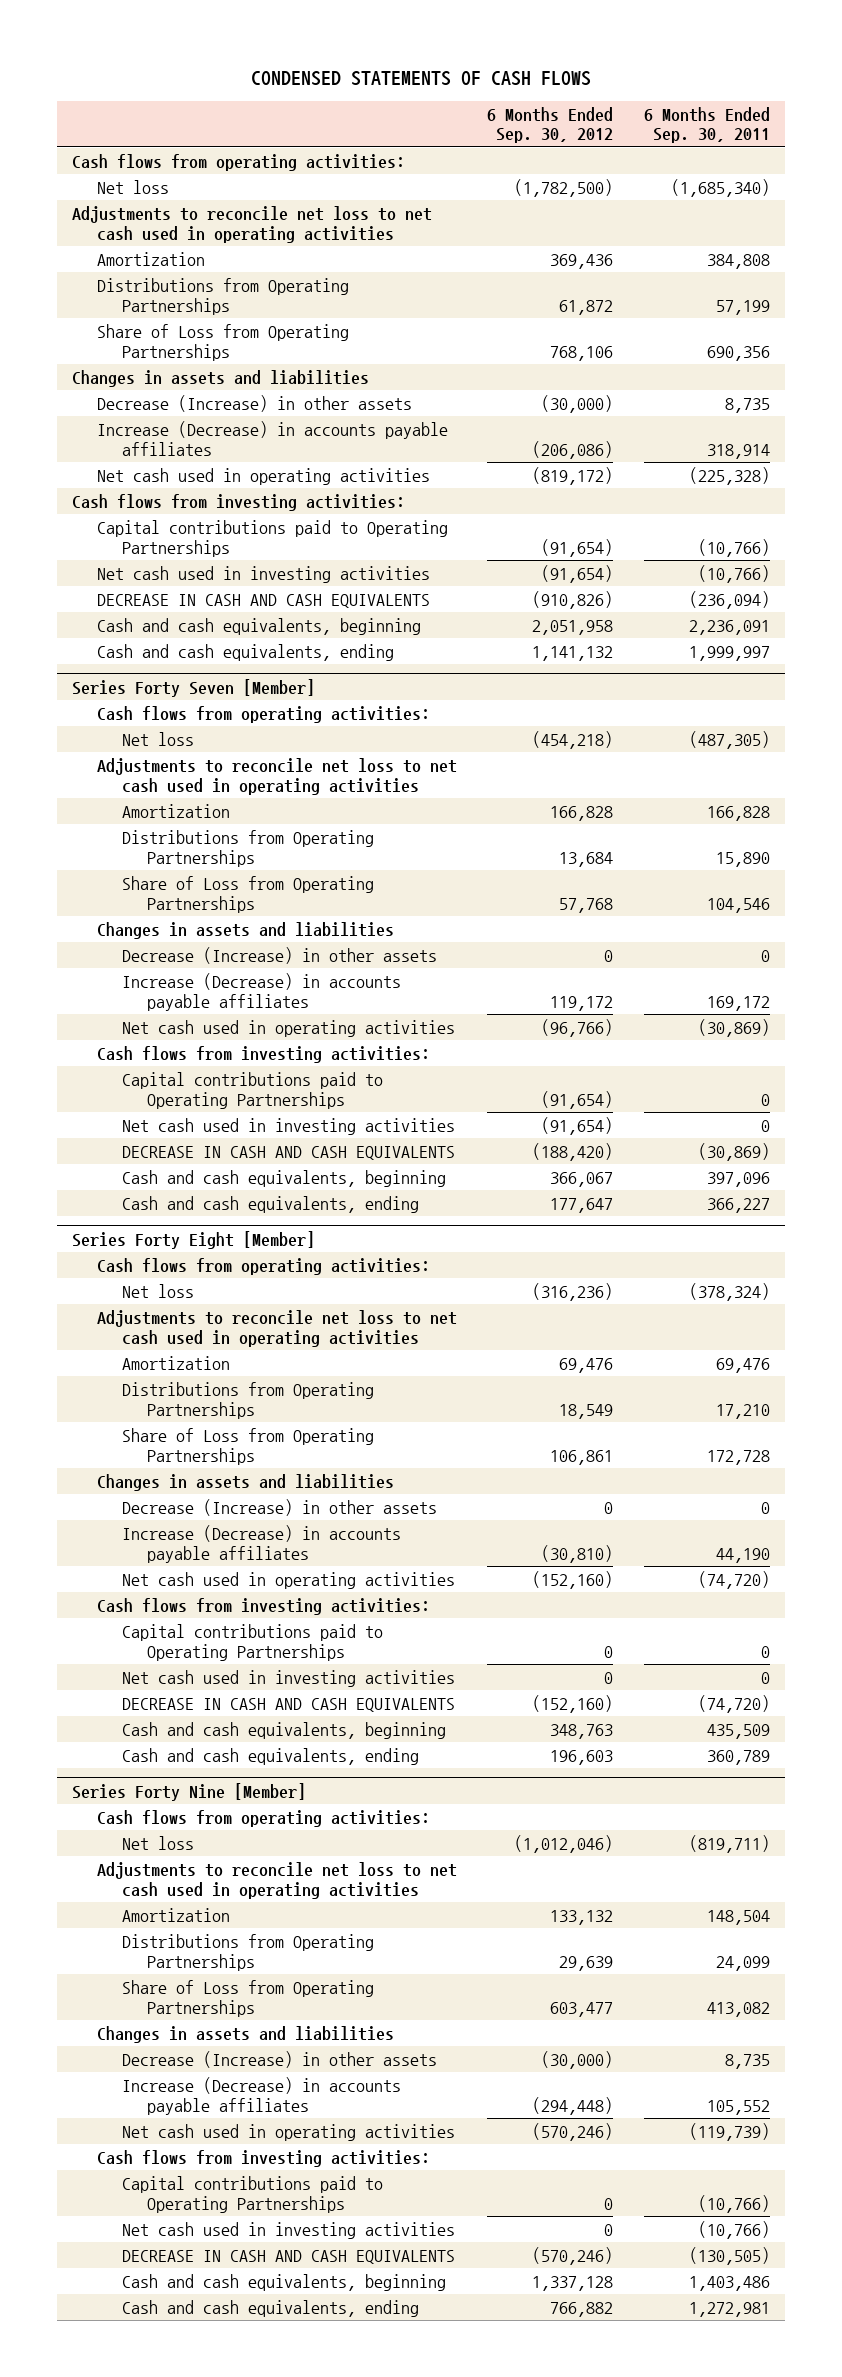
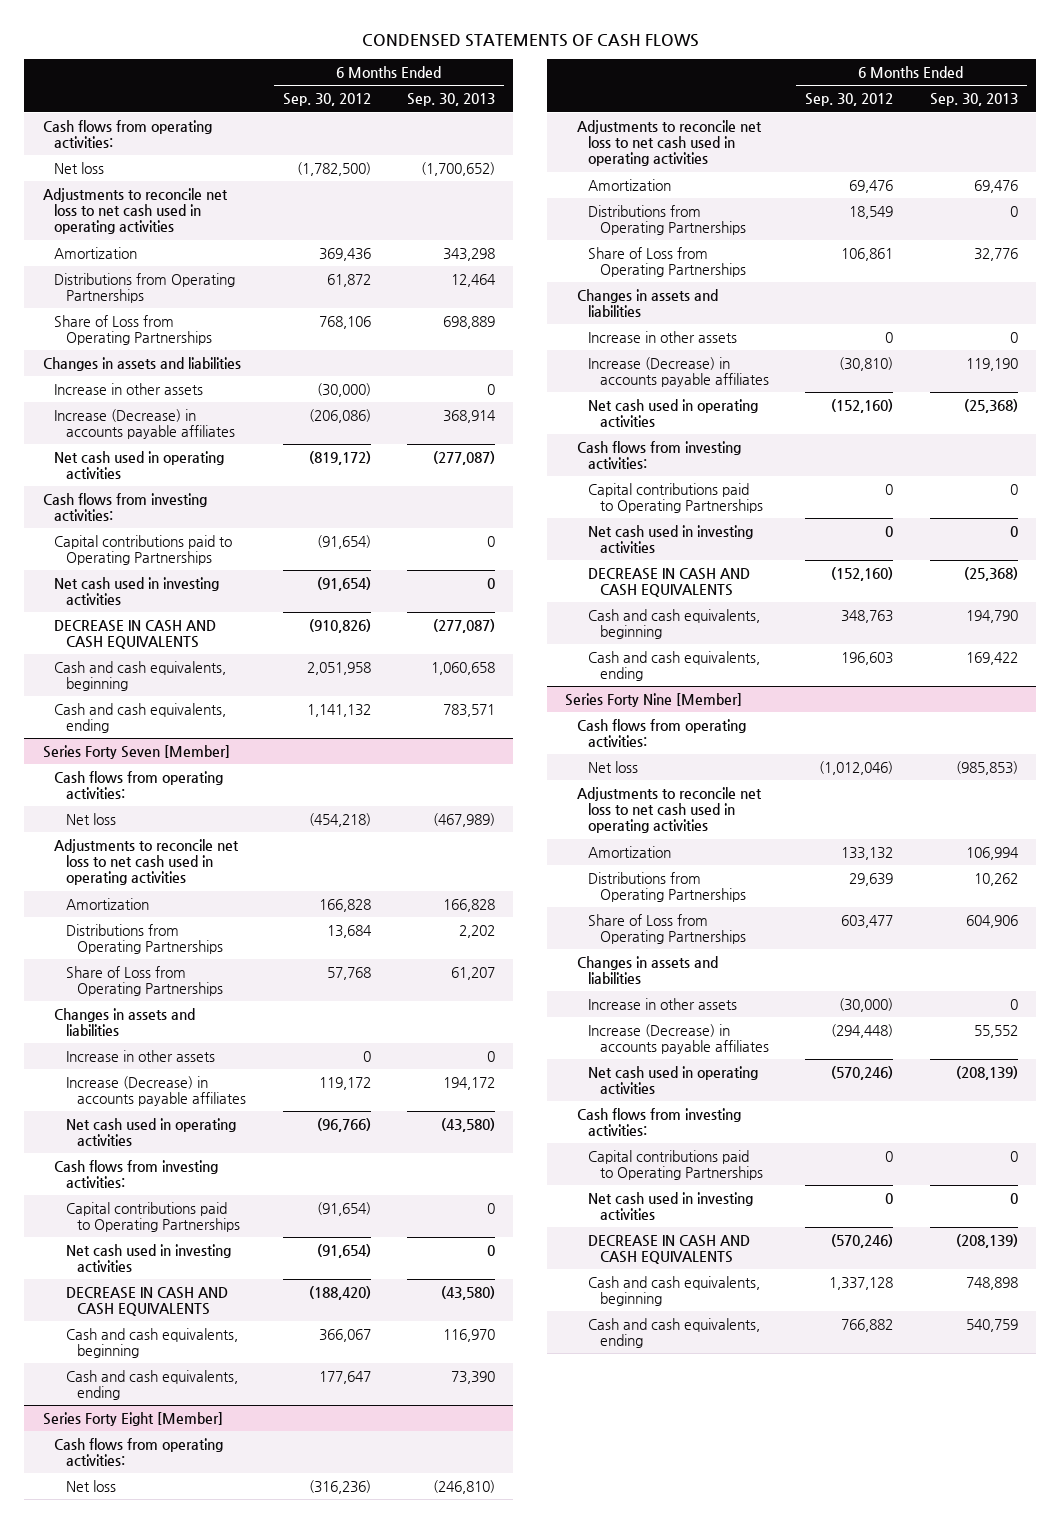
- | 6 Months Ended Sep. 30, 2012 | 6 Months Ended Sep. 30, 2011
+ | 6 Months Ended Sep. 30, 2012 | 6 Months Ended Sep. 30, 2013
- Decrease (Increase) in other assets | (30,000) | 8,735
+ Increase in other assets | (30,000) | 0
@ Series Forty Seven [Member]
- Decrease (Increase) in other assets | 0 | 0
+ Increase in other assets | 0 | 0
@ Series Forty Eight [Member]
- Decrease (Increase) in other assets | 0 | 0
+ Increase in other assets | 0 | 0
@ Series Forty Nine [Member]
- Decrease (Increase) in other assets | (30,000) | 8,735
+ Increase in other assets | (30,000) | 0

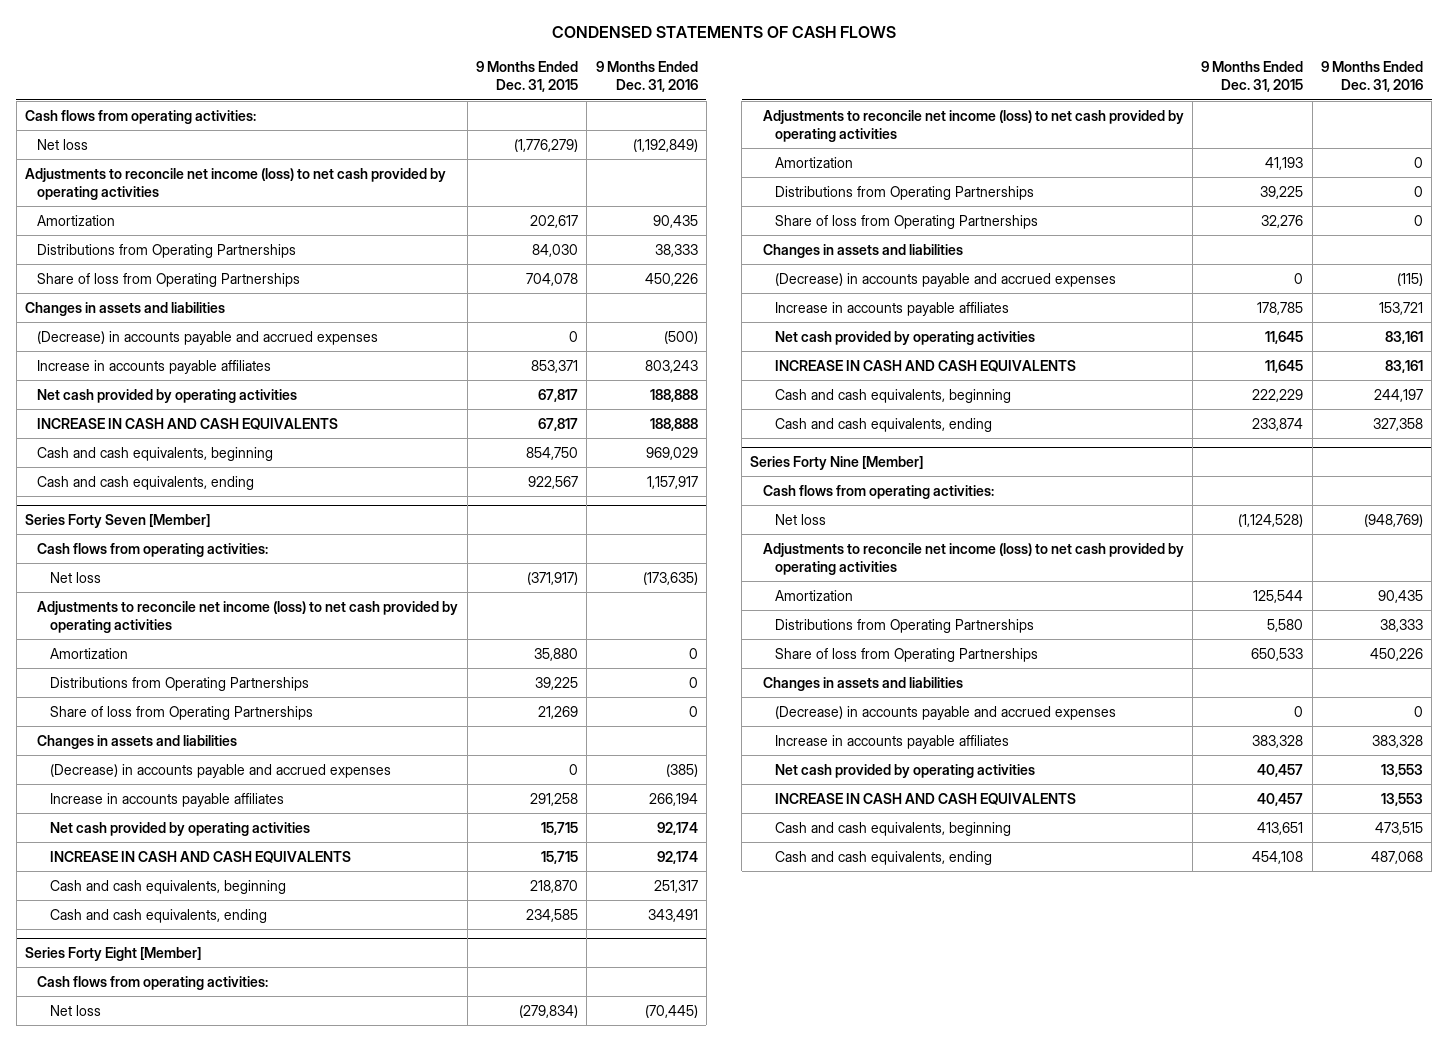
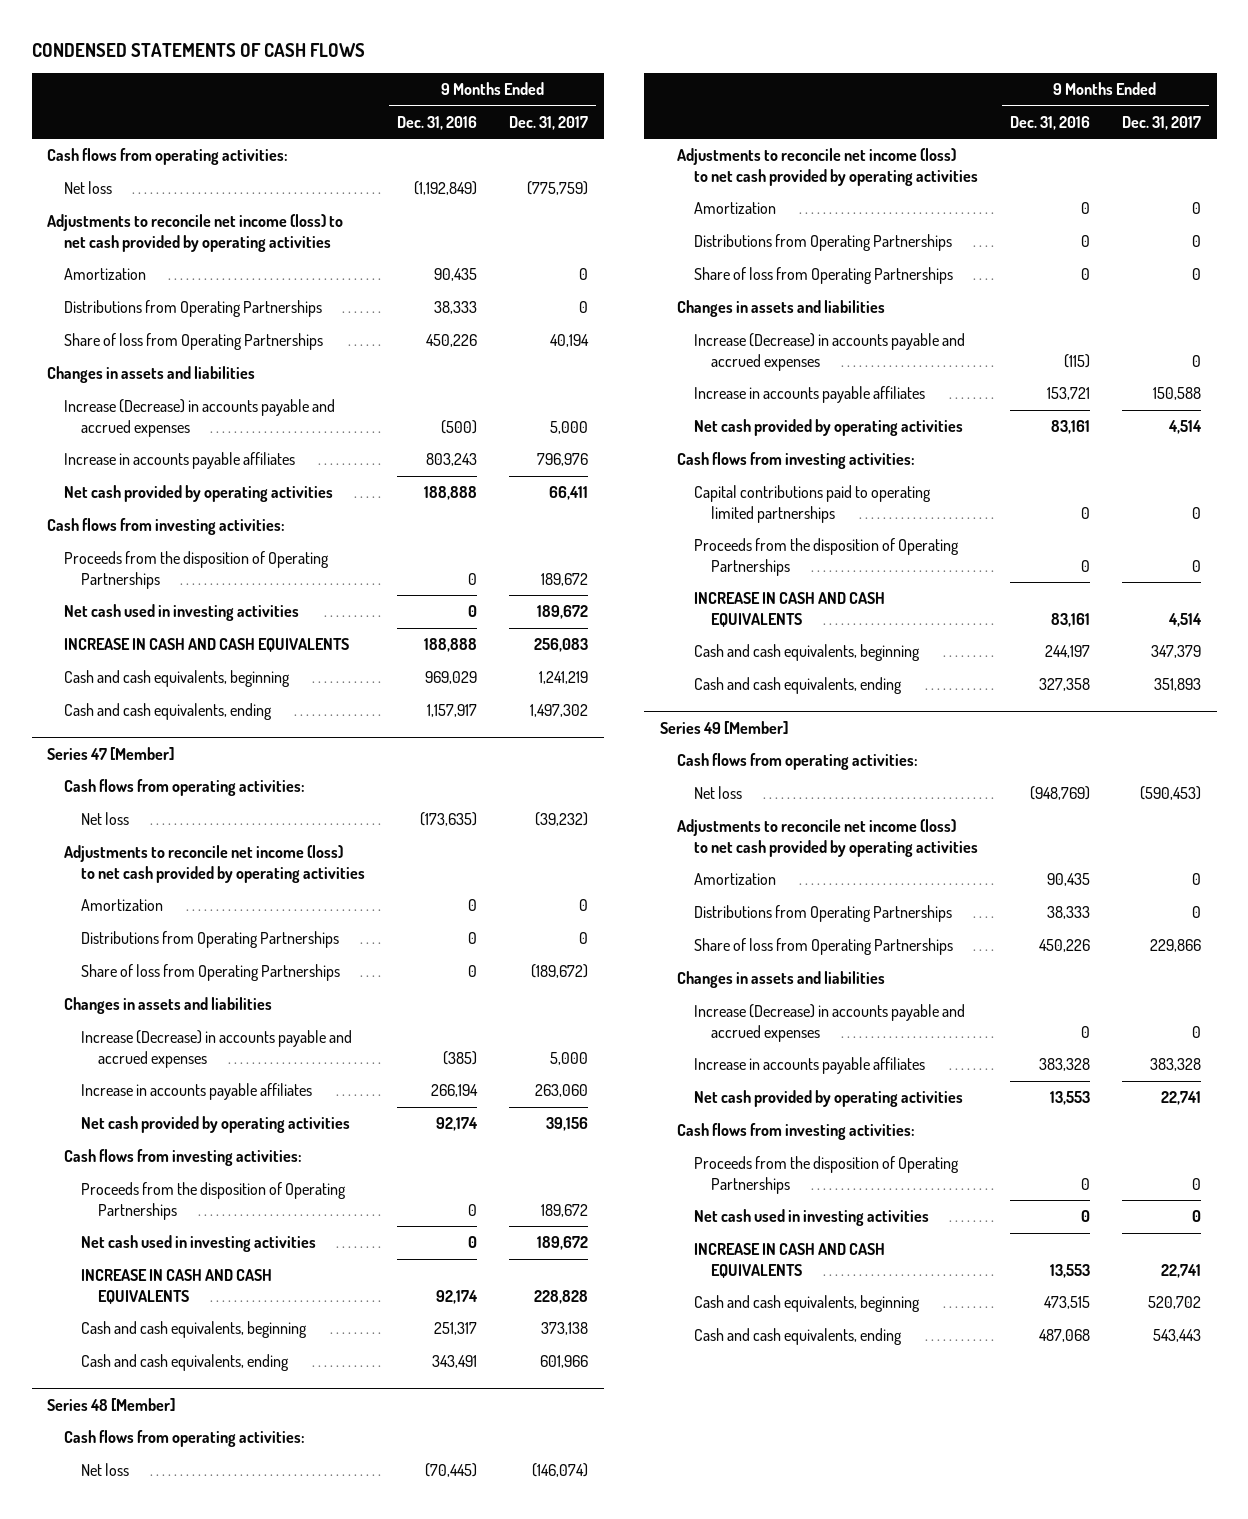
- | 9 Months Ended Dec. 31, 2015 | 9 Months Ended Dec. 31, 2016
+ | 9 Months Ended Dec. 31, 2016 | 9 Months Ended Dec. 31, 2017
- (Decrease) in accounts payable and accrued expenses | 0 | (500)
+ Increase (Decrease) in accounts payable and accrued expenses | (500) | 5,000
+ Cash flows from investing activities:
+ Proceeds from the disposition of Operating Partnerships | 0 | 189,672
+ Net cash used in investing activities | 0 | 189,672
- Series Forty Seven [Member]
+ Series 47 [Member]
- (Decrease) in accounts payable and accrued expenses | 0 | (385)
+ Increase (Decrease) in accounts payable and accrued expenses | (385) | 5,000
+ Cash flows from investing activities:
+ Proceeds from the disposition of Operating Partnerships | 0 | 189,672
+ Net cash used in investing activities | 0 | 189,672
- Series Forty Eight [Member]
+ Series 48 [Member]
- (Decrease) in accounts payable and accrued expenses | 0 | (115)
+ Increase (Decrease) in accounts payable and accrued expenses | (115) | 0
+ Cash flows from investing activities:
+ Capital contributions paid to operating limited partnerships | 0 | 0
+ Proceeds from the disposition of Operating Partnerships | 0 | 0
- Series Forty Nine [Member]
+ Series 49 [Member]
- (Decrease) in accounts payable and accrued expenses | 0 | 0
+ Increase (Decrease) in accounts payable and accrued expenses | 0 | 0
+ Cash flows from investing activities:
+ Proceeds from the disposition of Operating Partnerships | 0 | 0
+ Net cash used in investing activities | 0 | 0

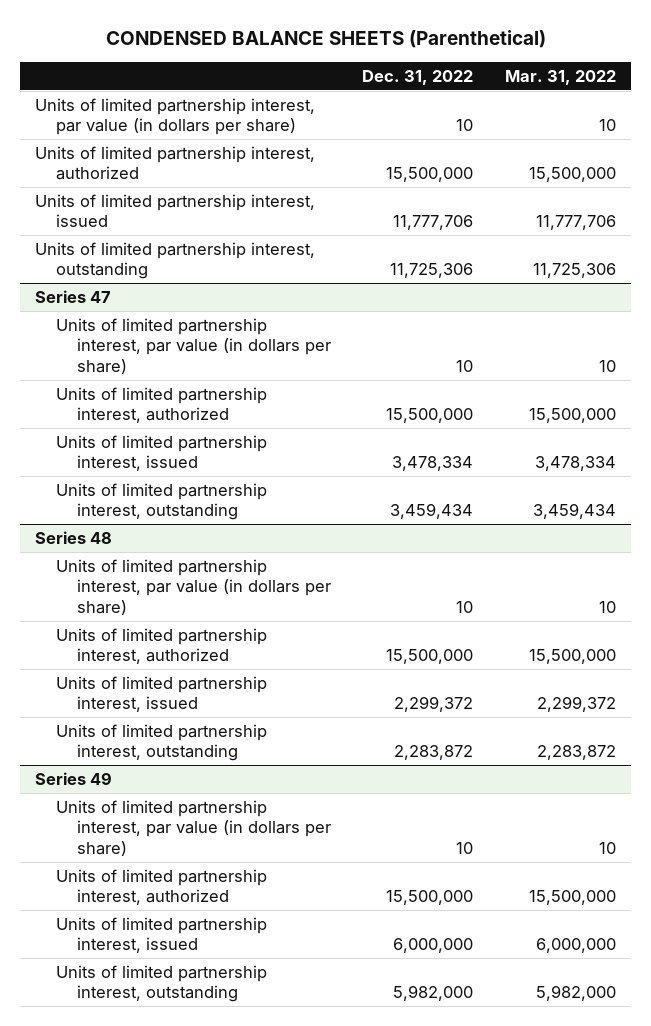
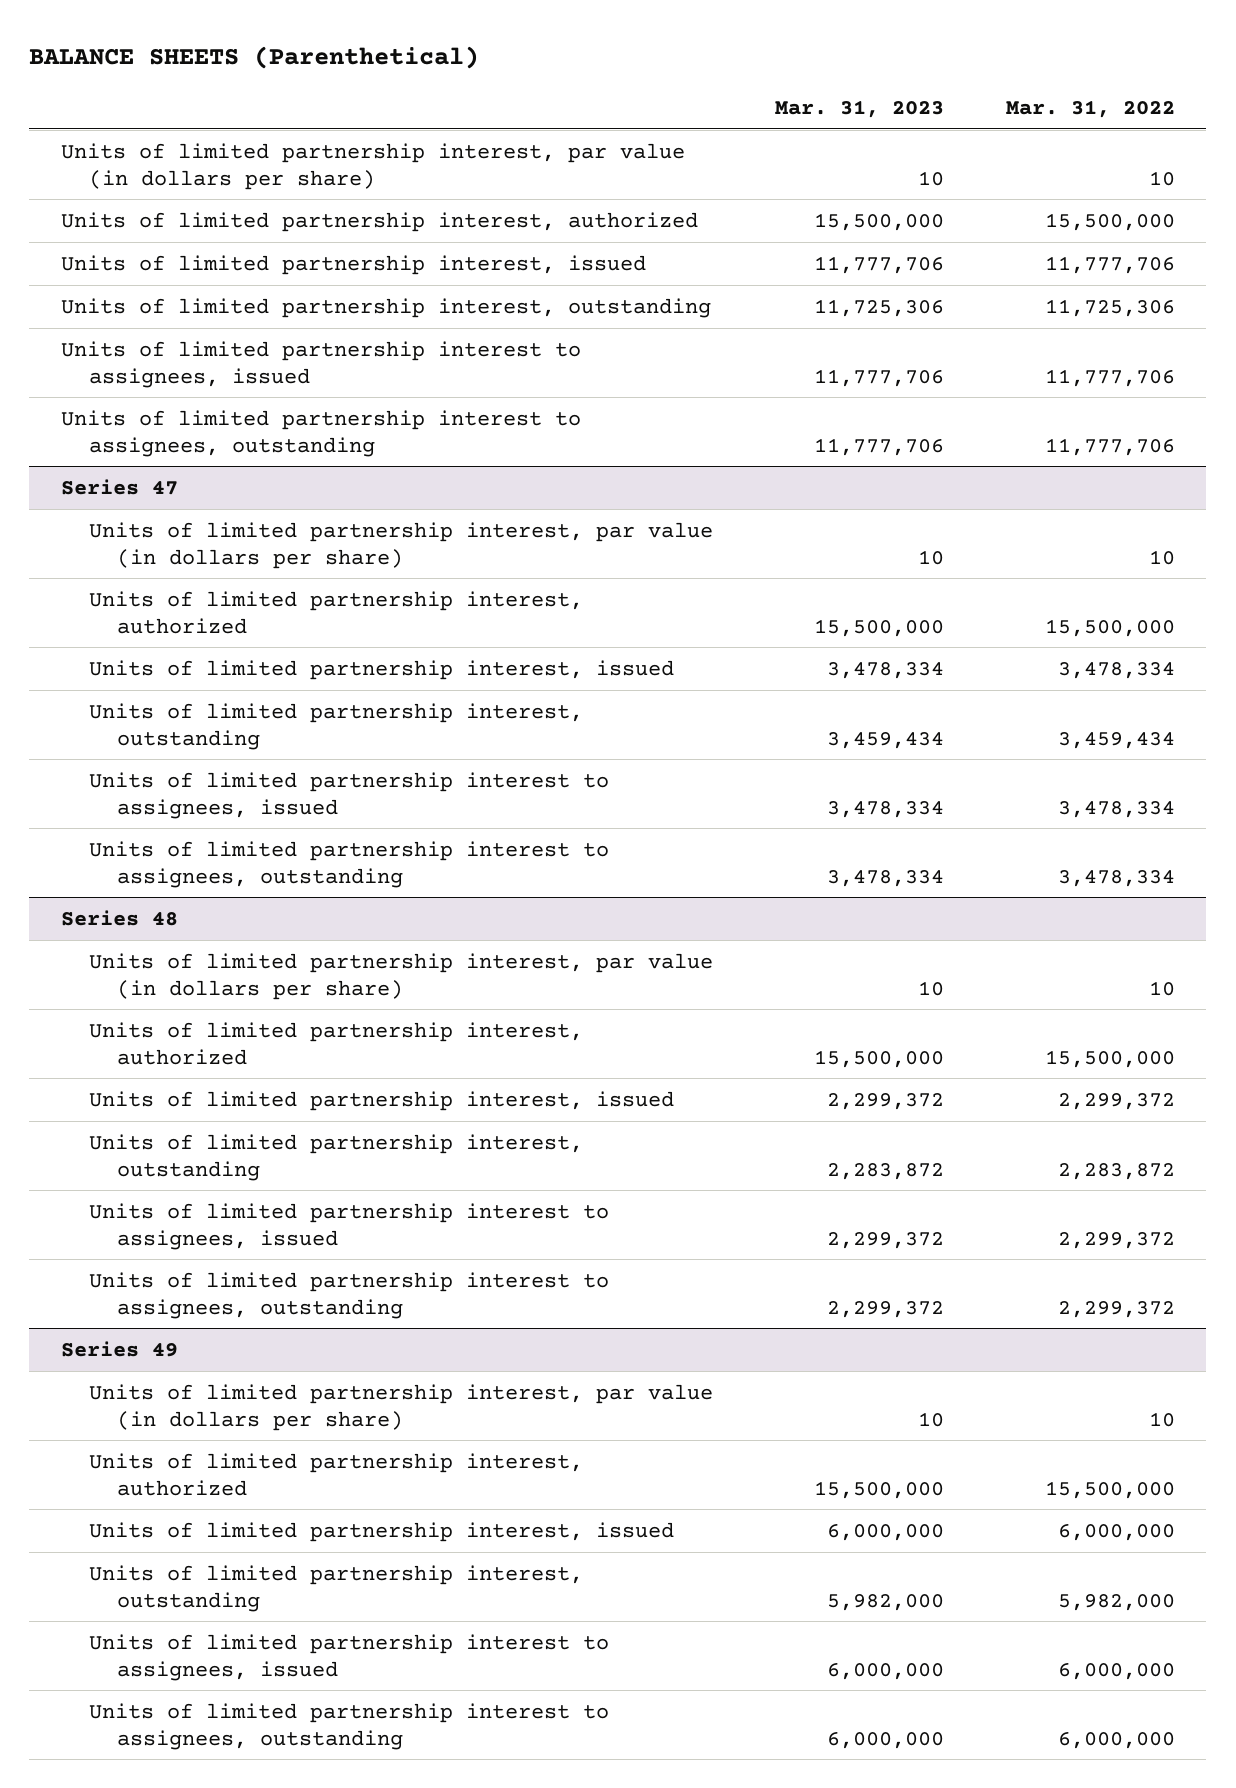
- CONDENSED BALANCE SHEETS (Parenthetical)
+ BALANCE SHEETS (Parenthetical)
- | Dec. 31, 2022 | Mar. 31, 2022
+ | Mar. 31, 2023 | Mar. 31, 2022
+ Units of limited partnership interest to assignees, issued | 11,777,706 | 11,777,706
+ Units of limited partnership interest to assignees, outstanding | 11,777,706 | 11,777,706
@ Series 47
+ Units of limited partnership interest to assignees, issued | 3,478,334 | 3,478,334
+ Units of limited partnership interest to assignees, outstanding | 3,478,334 | 3,478,334
@ Series 48
+ Units of limited partnership interest to assignees, issued | 2,299,372 | 2,299,372
+ Units of limited partnership interest to assignees, outstanding | 2,299,372 | 2,299,372
@ Series 49
+ Units of limited partnership interest to assignees, issued | 6,000,000 | 6,000,000
+ Units of limited partnership interest to assignees, outstanding | 6,000,000 | 6,000,000

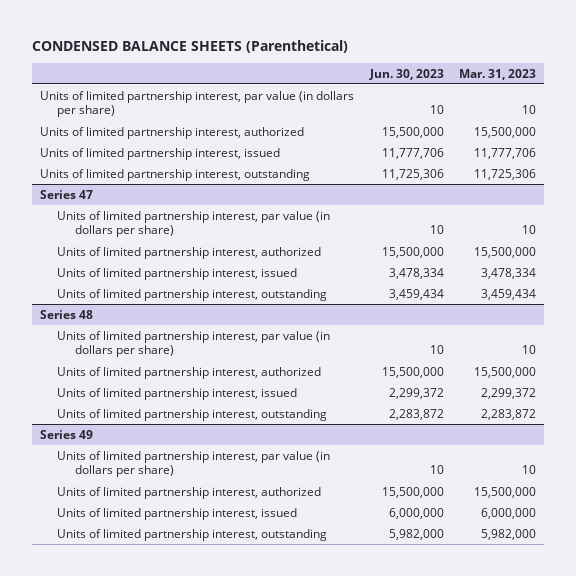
- BALANCE SHEETS (Parenthetical)
+ CONDENSED BALANCE SHEETS (Parenthetical)
- | Mar. 31, 2023 | Mar. 31, 2022
+ | Jun. 30, 2023 | Mar. 31, 2023
- Units of limited partnership interest to assignees, issued | 11,777,706 | 11,777,706
- Units of limited partnership interest to assignees, outstanding | 11,777,706 | 11,777,706
@ Series 47
- Units of limited partnership interest to assignees, issued | 3,478,334 | 3,478,334
- Units of limited partnership interest to assignees, outstanding | 3,478,334 | 3,478,334
@ Series 48
- Units of limited partnership interest to assignees, issued | 2,299,372 | 2,299,372
- Units of limited partnership interest to assignees, outstanding | 2,299,372 | 2,299,372
@ Series 49
- Units of limited partnership interest to assignees, issued | 6,000,000 | 6,000,000
- Units of limited partnership interest to assignees, outstanding | 6,000,000 | 6,000,000

